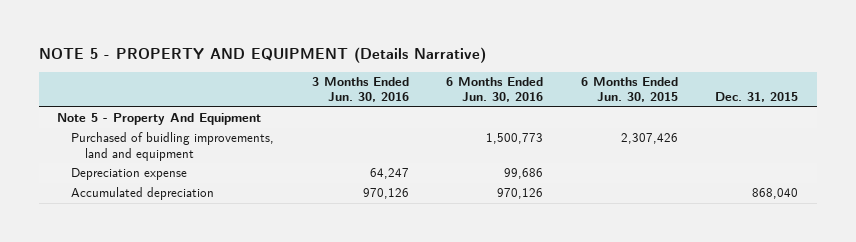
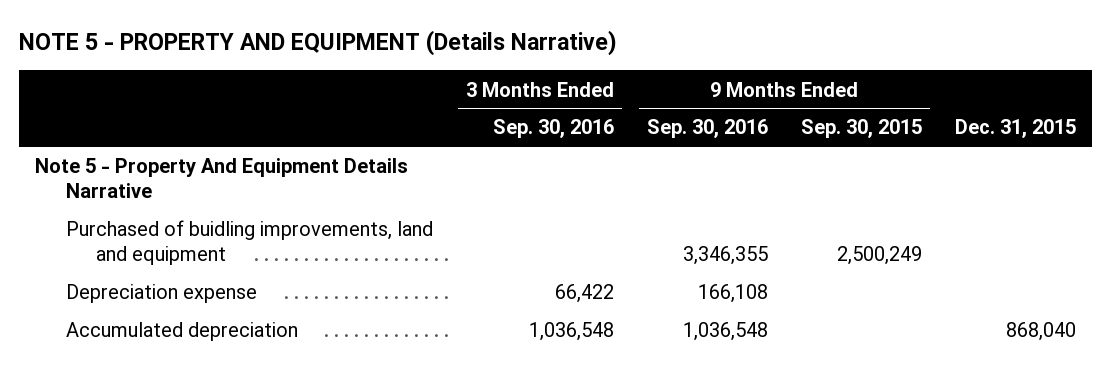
- | 3 Months Ended Jun. 30, 2016 | 6 Months Ended Jun. 30, 2016 | 6 Months Ended Jun. 30, 2015 | Dec. 31, 2015
+ | 3 Months Ended Sep. 30, 2016 | 9 Months Ended Sep. 30, 2016 | 9 Months Ended Sep. 30, 2015 | Dec. 31, 2015
- Note 5 - Property And Equipment
+ Note 5 - Property And Equipment Details Narrative

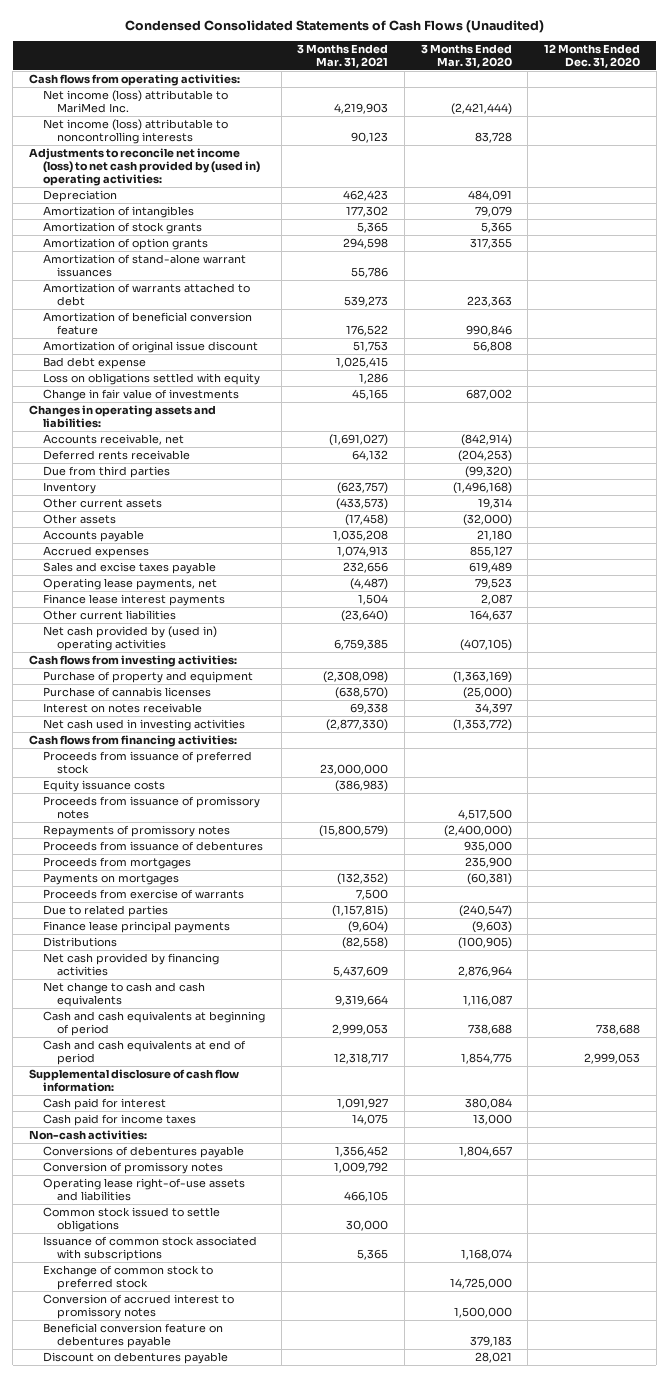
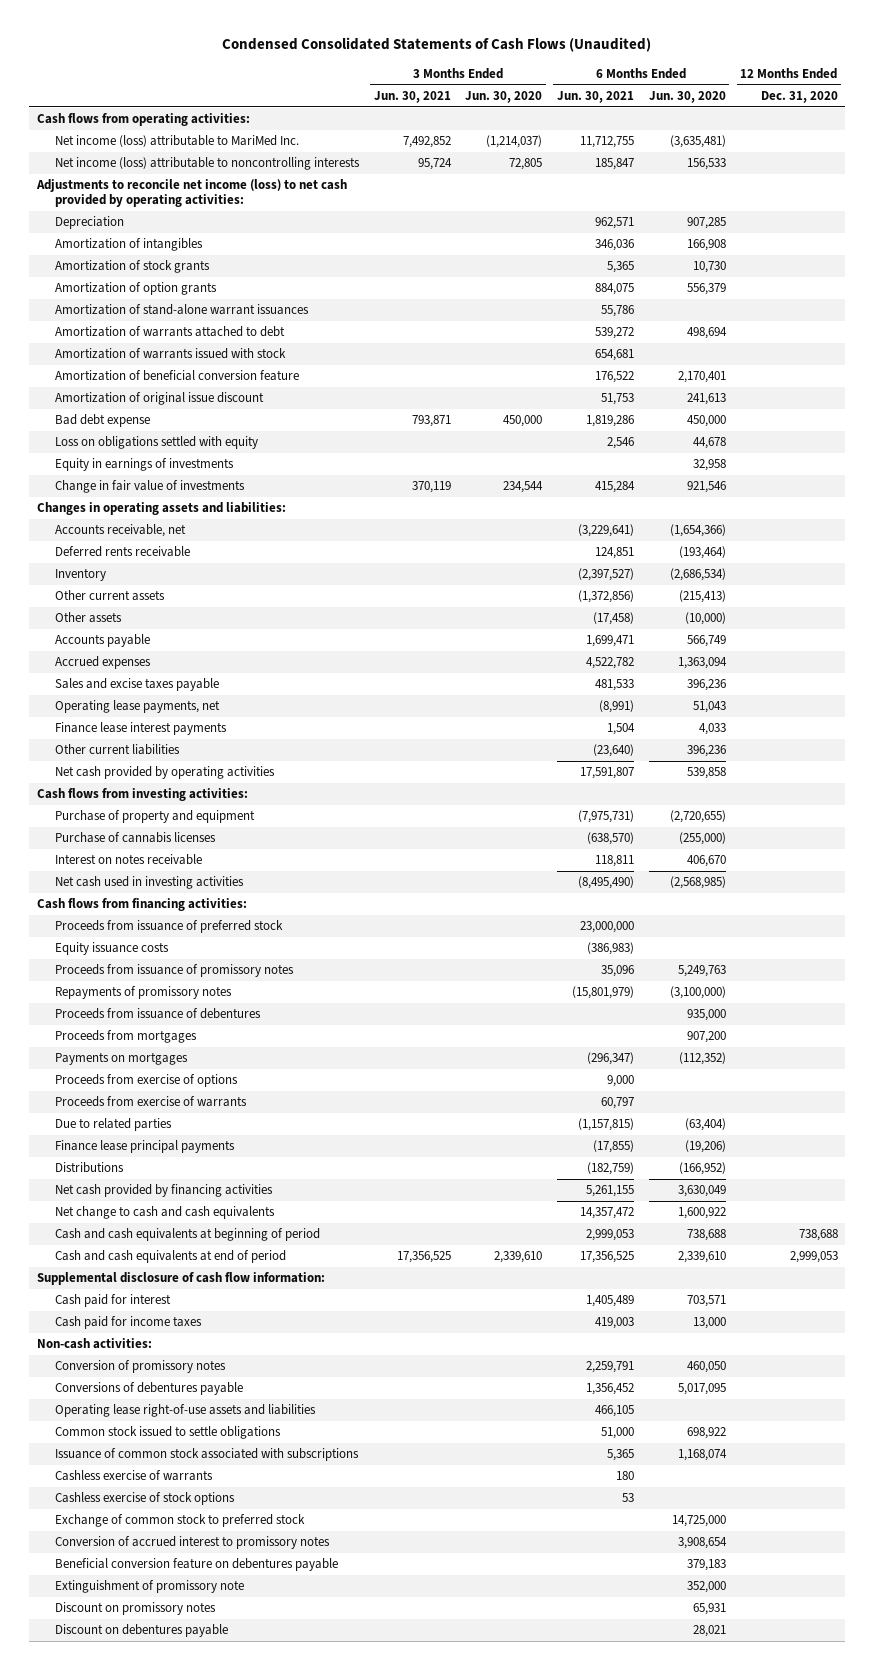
- | 3 Months Ended Mar. 31, 2021 | 3 Months Ended Mar. 31, 2020 | 12 Months Ended Dec. 31, 2020
+ | 3 Months Ended Jun. 30, 2021 | 3 Months Ended Jun. 30, 2020 | 6 Months Ended Jun. 30, 2021 | 6 Months Ended Jun. 30, 2020 | 12 Months Ended Dec. 31, 2020
- Adjustments to reconcile net income (loss) to net cash provided by (used in) operating activities:
+ Adjustments to reconcile net income (loss) to net cash provided by operating activities:
+ Amortization of warrants issued with stock | | | 654,681 | |
+ Equity in earnings of investments | | | | 32,958 |
- Due from third parties | | (99,320) |
- Net cash provided by (used in) operating activities | 6,759,385 | (407,105) |
+ Net cash provided by operating activities | | | 17,591,807 | 539,858 |
+ Proceeds from exercise of options | | | 9,000 | |
moved down: Conversions of debentures payable | | | 1,356,452 | 5,017,095 |
+ Cashless exercise of warrants | | | 180 | |
+ Cashless exercise of stock options | | | 53 | |
+ Extinguishment of promissory note | | | | 352,000 |
+ Discount on promissory notes | | | | 65,931 |

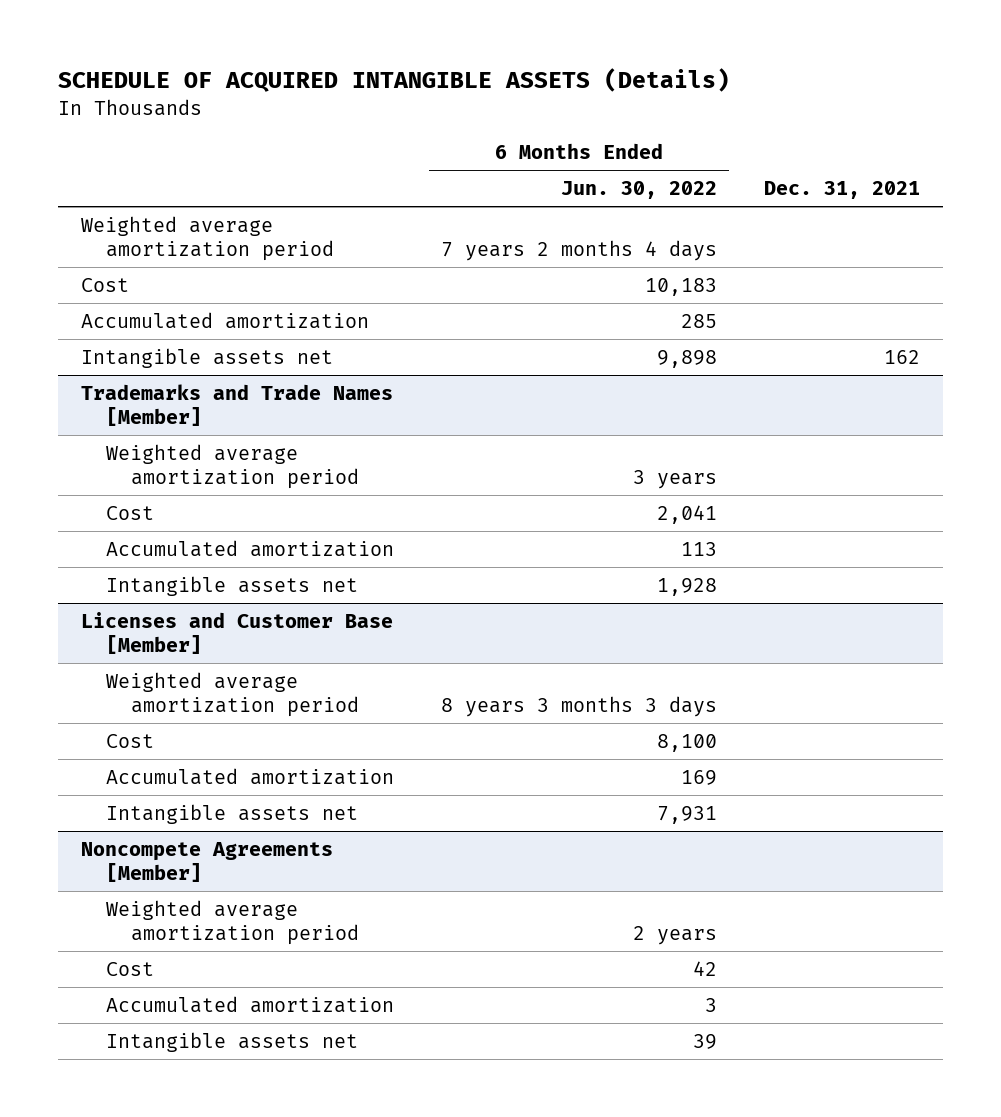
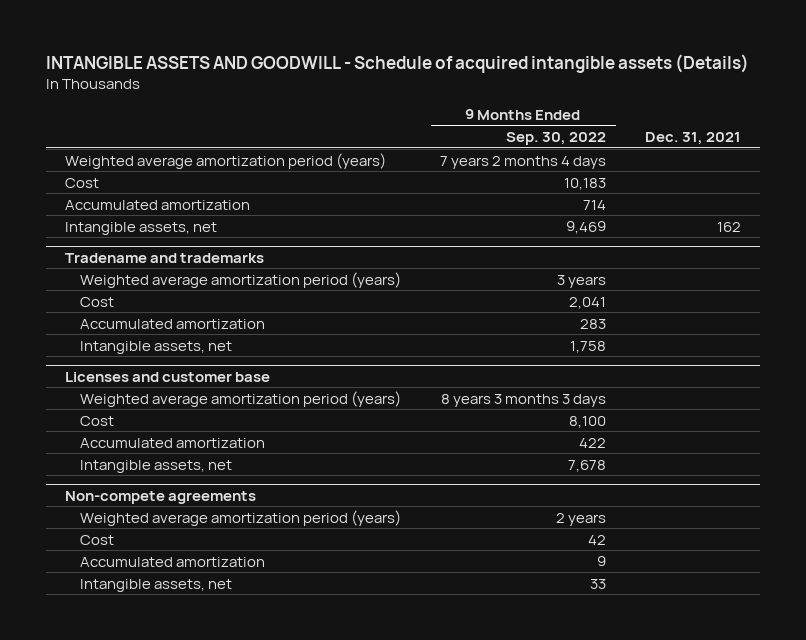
- SCHEDULE OF ACQUIRED INTANGIBLE ASSETS (Details)
+ INTANGIBLE ASSETS AND GOODWILL - Schedule of acquired intangible assets (Details)
- | 6 Months Ended Jun. 30, 2022 | Dec. 31, 2021
+ | 9 Months Ended Sep. 30, 2022 | Dec. 31, 2021
- Weighted average amortization period | 7 years 2 months 4 days |
+ Weighted average amortization period (years) | 7 years 2 months 4 days |
- Intangible assets net | 9,898 | 162
- Trademarks and Trade Names [Member]
- Weighted average amortization period | 3 years |
+ Intangible assets, net | 9,469 | 162
+ Tradename and trademarks
+ Weighted average amortization period (years) | 3 years |
- Intangible assets net | 1,928 |
- Licenses and Customer Base [Member]
- Weighted average amortization period | 8 years 3 months 3 days |
+ Intangible assets, net | 1,758 |
+ Licenses and customer base
+ Weighted average amortization period (years) | 8 years 3 months 3 days |
- Intangible assets net | 7,931 |
- Noncompete Agreements [Member]
- Weighted average amortization period | 2 years |
+ Intangible assets, net | 7,678 |
+ Non-compete agreements
+ Weighted average amortization period (years) | 2 years |
- Intangible assets net | 39 |
+ Intangible assets, net | 33 |

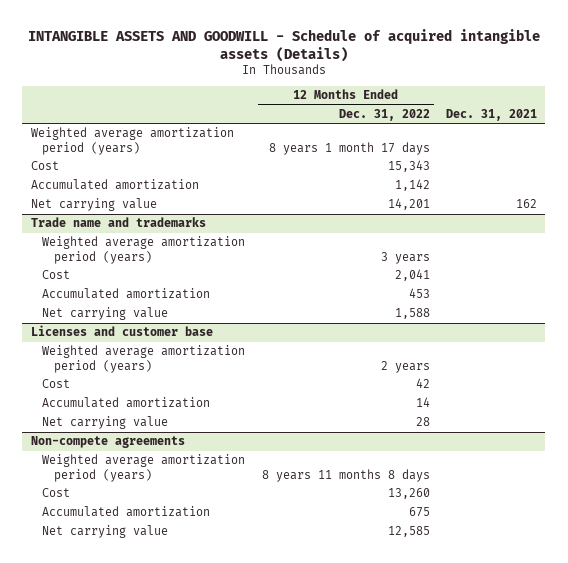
- | 9 Months Ended Sep. 30, 2022 | Dec. 31, 2021
+ | 12 Months Ended Dec. 31, 2022 | Dec. 31, 2021
- Intangible assets, net | 9,469 | 162
- Tradename and trademarks
+ Net carrying value | 14,201 | 162
+ Trade name and trademarks
- Intangible assets, net | 1,758 |
+ Net carrying value | 1,588 |
@ Licenses and customer base
- Intangible assets, net | 7,678 |
+ Net carrying value | 28 |
@ Non-compete agreements
- Intangible assets, net | 33 |
+ Net carrying value | 12,585 |

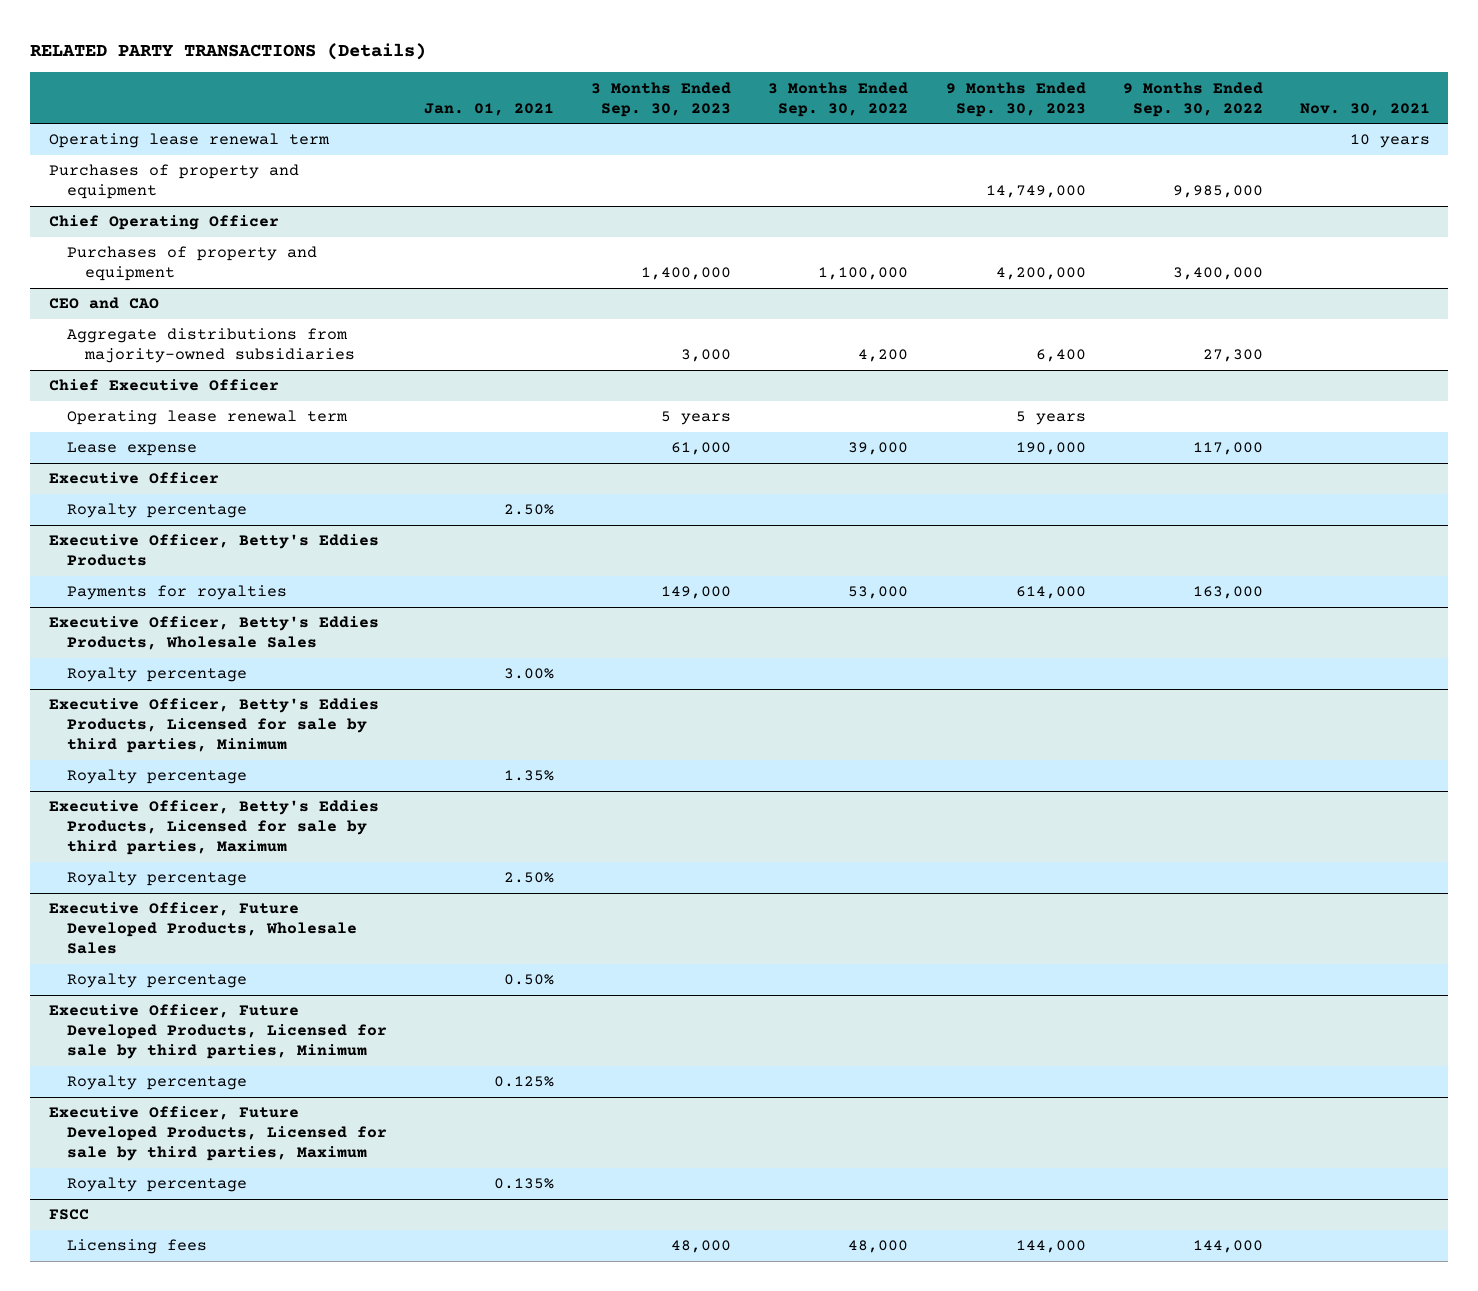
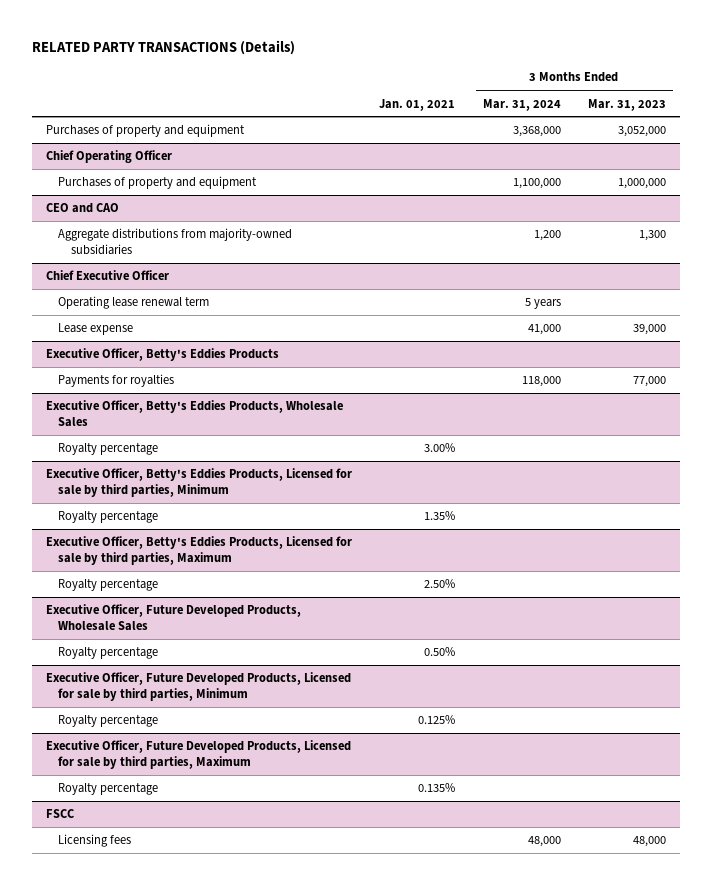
- | Jan. 01, 2021 | 3 Months Ended Sep. 30, 2023 | 3 Months Ended Sep. 30, 2022 | 9 Months Ended Sep. 30, 2023 | 9 Months Ended Sep. 30, 2022 | Nov. 30, 2021
+ | Jan. 01, 2021 | 3 Months Ended Mar. 31, 2024 | 3 Months Ended Mar. 31, 2023
- Operating lease renewal term | | | | | | 10 years
- Executive Officer
- Royalty percentage | 2.50% | | | | |

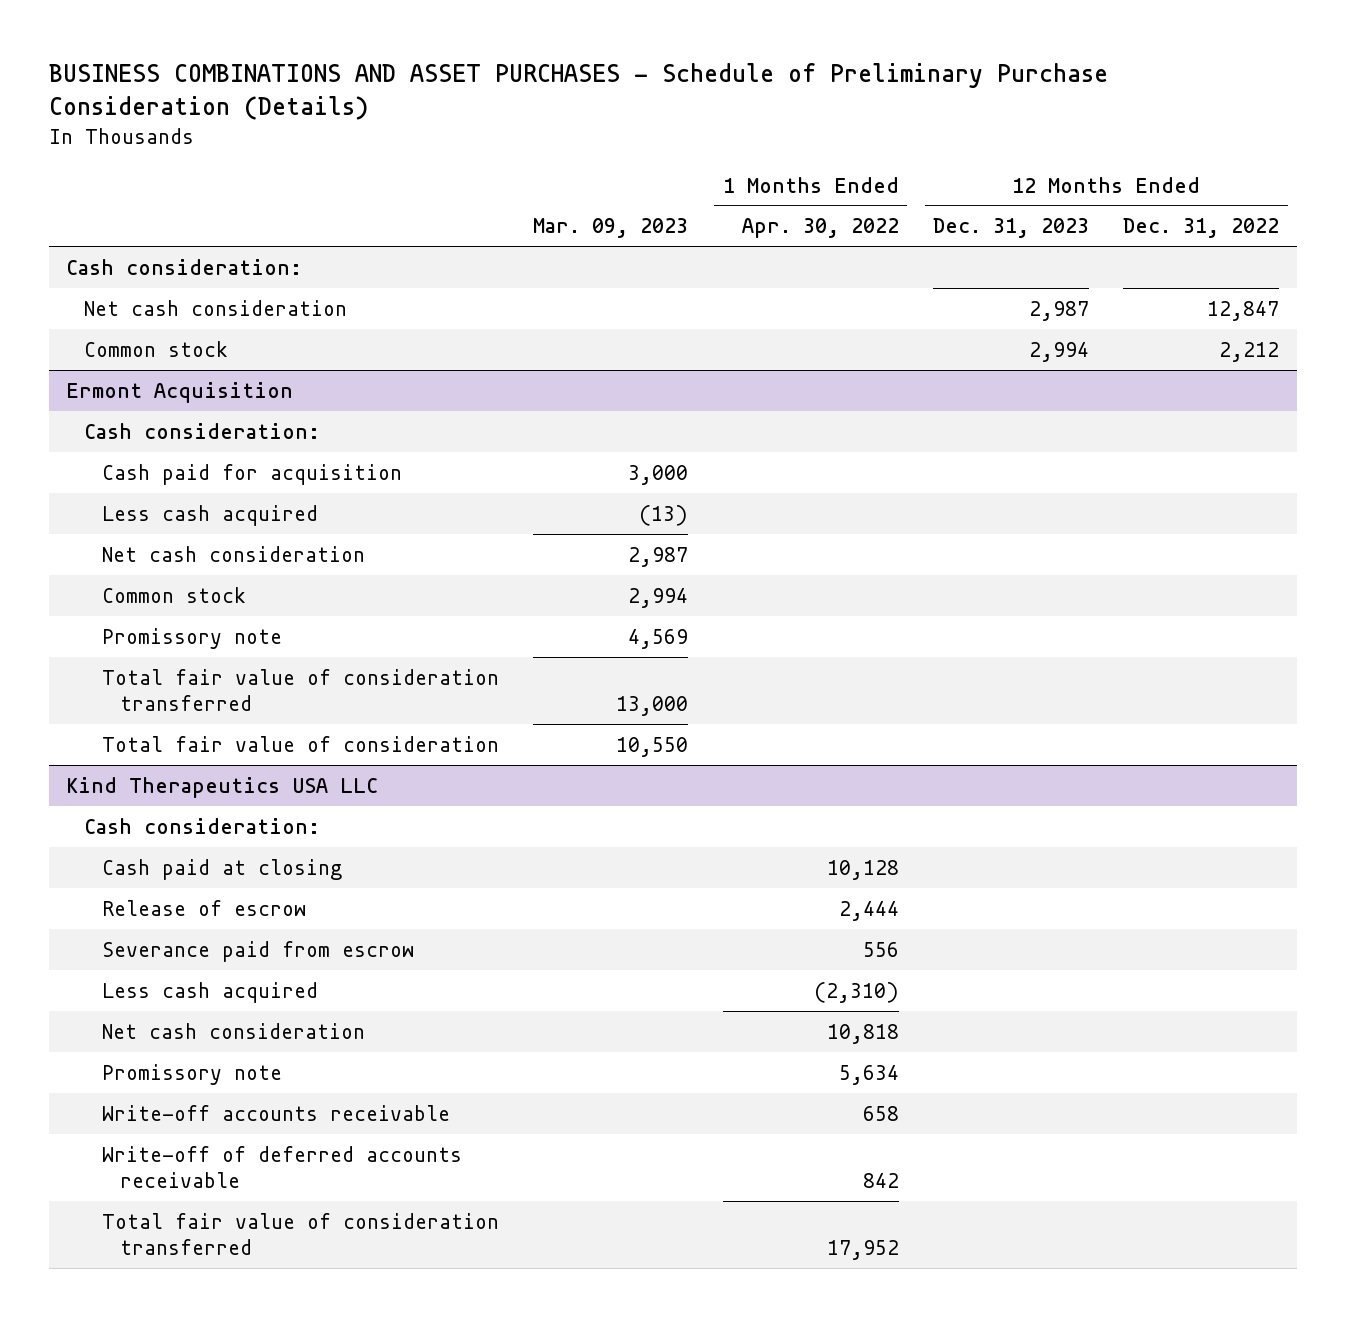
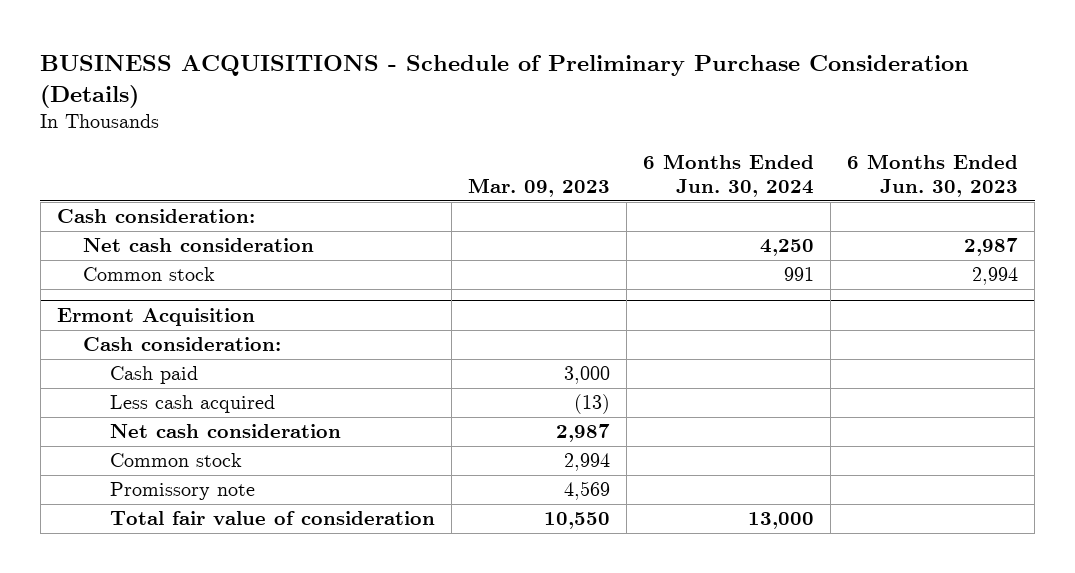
- BUSINESS COMBINATIONS AND ASSET PURCHASES - Schedule of Preliminary Purchase Consideration (Details)
+ BUSINESS ACQUISITIONS - Schedule of Preliminary Purchase Consideration (Details)
- | Mar. 09, 2023 | 1 Months Ended Apr. 30, 2022 | 12 Months Ended Dec. 31, 2023 | 12 Months Ended Dec. 31, 2022
+ | Mar. 09, 2023 | 6 Months Ended Jun. 30, 2024 | 6 Months Ended Jun. 30, 2023
@ Ermont Acquisition
- Cash paid for acquisition | 3,000 | | |
+ Cash paid | 3,000 | |
- Total fair value of consideration transferred | 13,000 | | |
- Kind Therapeutics USA LLC
- Cash consideration:
- Cash paid at closing | | 10,128 | |
- Release of escrow | | 2,444 | |
- Severance paid from escrow | | 556 | |
- Less cash acquired | | (2,310) | |
- Net cash consideration | | 10,818 | |
- Promissory note | | 5,634 | |
- Write-off accounts receivable | | 658 | |
- Write-off of deferred accounts receivable | | 842 | |
- Total fair value of consideration transferred | | 17,952 | |

